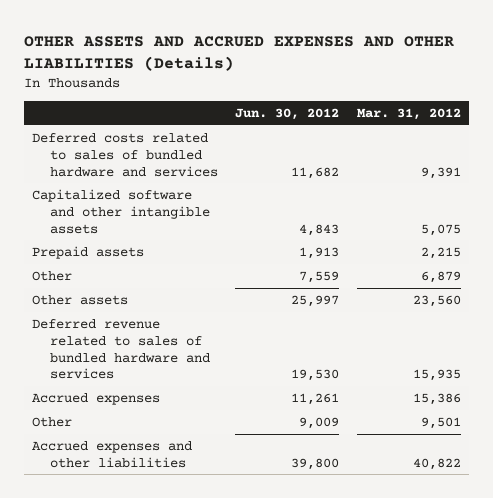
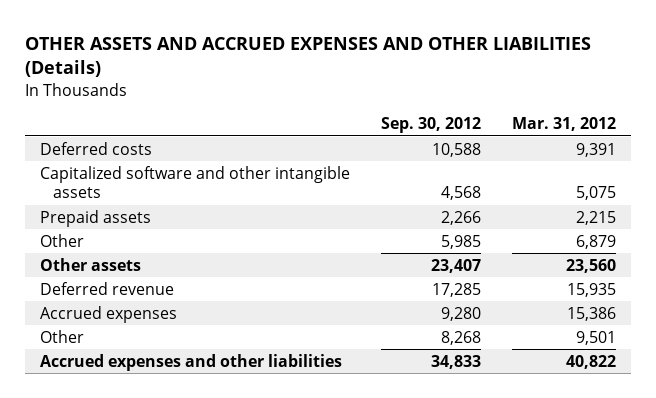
- | Jun. 30, 2012 | Mar. 31, 2012
+ | Sep. 30, 2012 | Mar. 31, 2012
- Deferred costs related to sales of bundled hardware and services | 11,682 | 9,391
+ Deferred costs | 10,588 | 9,391
- Deferred revenue related to sales of bundled hardware and services | 19,530 | 15,935
+ Deferred revenue | 17,285 | 15,935

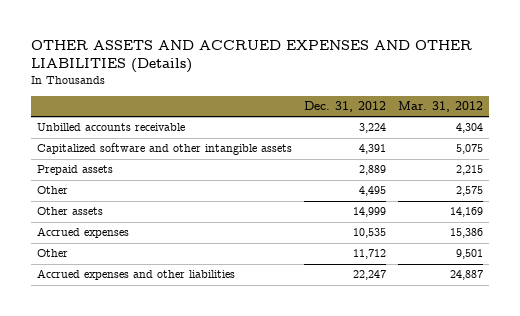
- | Sep. 30, 2012 | Mar. 31, 2012
+ | Dec. 31, 2012 | Mar. 31, 2012
- Deferred costs | 10,588 | 9,391
+ Unbilled accounts receivable | 3,224 | 4,304
- Other | 5,985 | 6,879
- Other assets | 23,407 | 23,560
- Deferred revenue | 17,285 | 15,935
+ Other | 4,495 | 2,575
+ Other assets | 14,999 | 14,169
- Accrued expenses and other liabilities | 34,833 | 40,822
+ Accrued expenses and other liabilities | 22,247 | 24,887

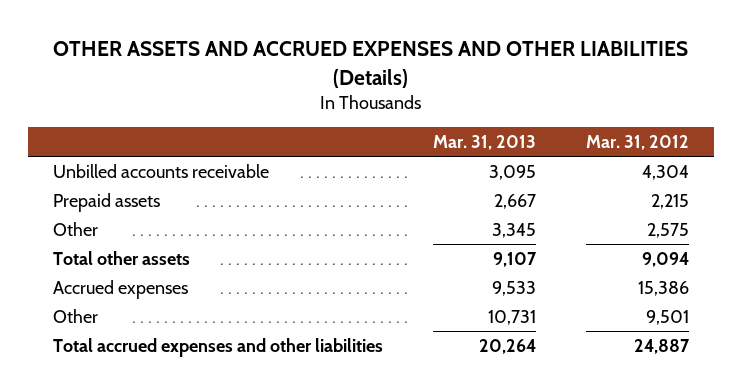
- | Dec. 31, 2012 | Mar. 31, 2012
+ | Mar. 31, 2013 | Mar. 31, 2012
- Capitalized software and other intangible assets | 4,391 | 5,075
- Other assets | 14,999 | 14,169
+ Total other assets | 9,107 | 9,094
- Accrued expenses and other liabilities | 22,247 | 24,887
+ Total accrued expenses and other liabilities | 20,264 | 24,887

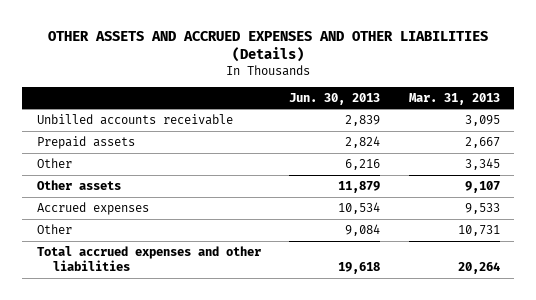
- | Mar. 31, 2013 | Mar. 31, 2012
+ | Jun. 30, 2013 | Mar. 31, 2013
- Total other assets | 9,107 | 9,094
+ Other assets | 11,879 | 9,107

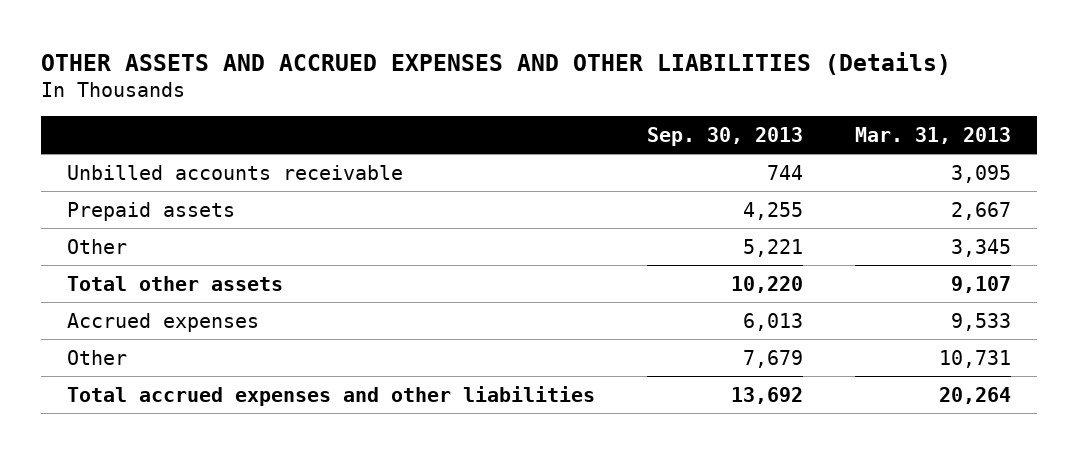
- | Jun. 30, 2013 | Mar. 31, 2013
+ | Sep. 30, 2013 | Mar. 31, 2013
- Other assets | 11,879 | 9,107
+ Total other assets | 10,220 | 9,107

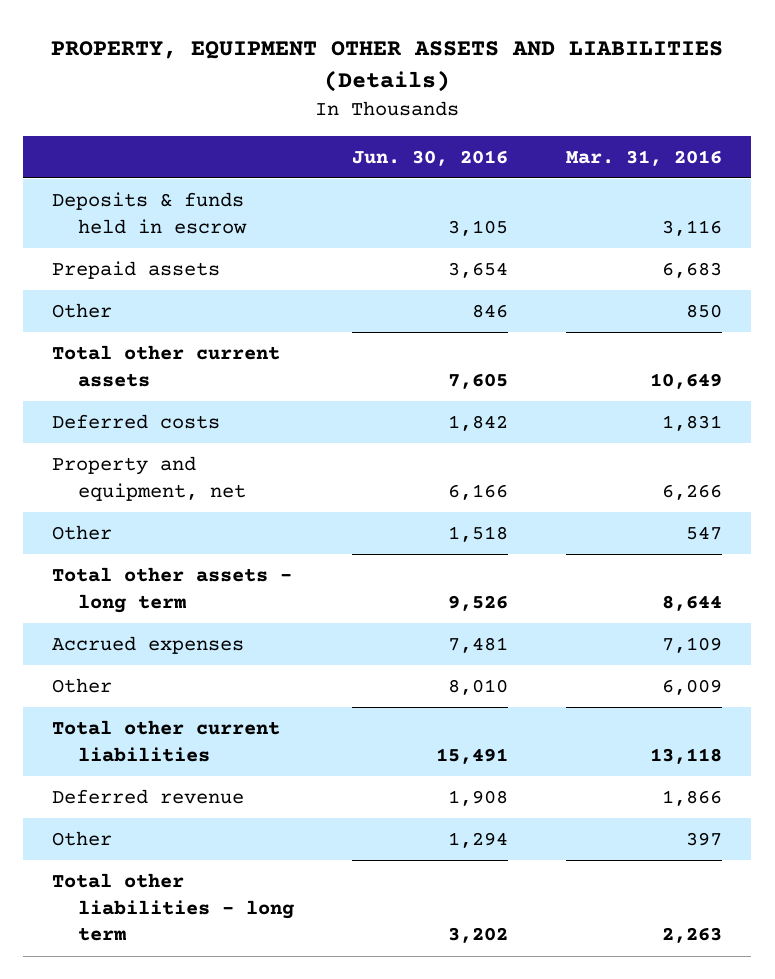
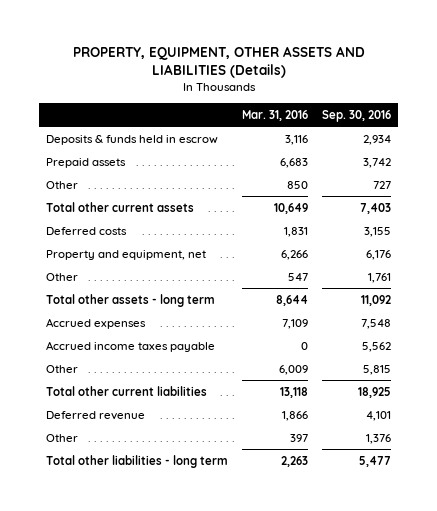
- PROPERTY, EQUIPMENT OTHER ASSETS AND LIABILITIES (Details)
+ PROPERTY, EQUIPMENT, OTHER ASSETS AND LIABILITIES (Details)
- | Jun. 30, 2016 | Mar. 31, 2016
+ | Mar. 31, 2016 | Sep. 30, 2016
+ Accrued income taxes payable | 0 | 5,562

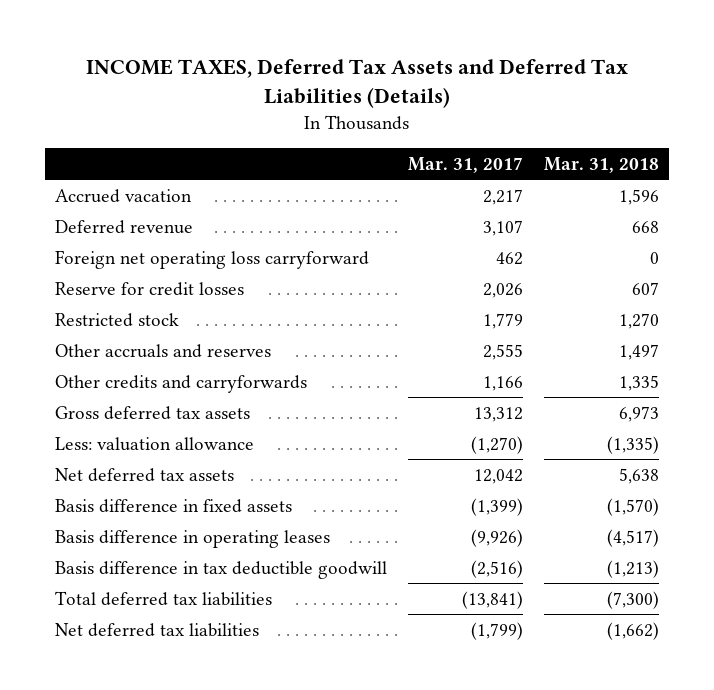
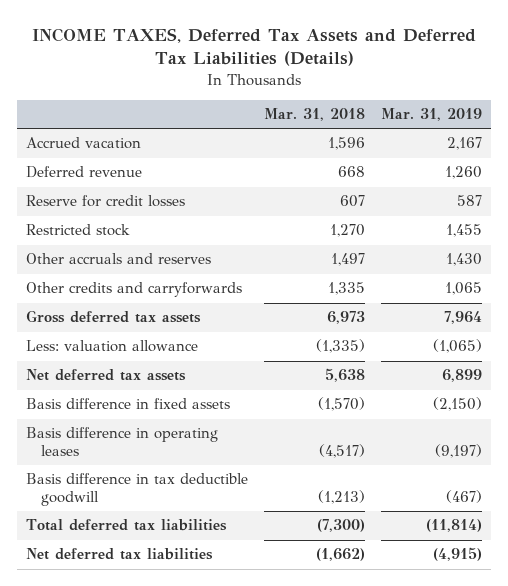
- | Mar. 31, 2017 | Mar. 31, 2018
+ | Mar. 31, 2018 | Mar. 31, 2019
- Foreign net operating loss carryforward | 462 | 0

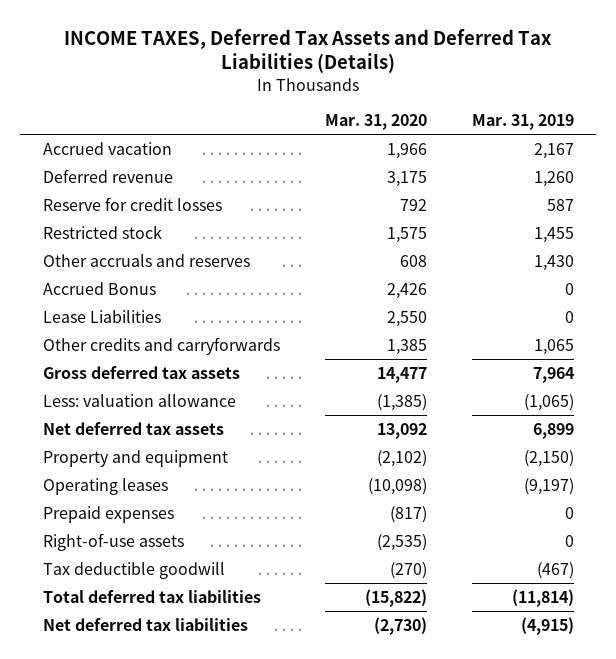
- | Mar. 31, 2018 | Mar. 31, 2019
+ | Mar. 31, 2020 | Mar. 31, 2019
+ Accrued Bonus | 2,426 | 0
+ Lease Liabilities | 2,550 | 0
- Basis difference in fixed assets | (1,570) | (2,150)
- Basis difference in operating leases | (4,517) | (9,197)
- Basis difference in tax deductible goodwill | (1,213) | (467)
+ Property and equipment | (2,102) | (2,150)
+ Operating leases | (10,098) | (9,197)
+ Prepaid expenses | (817) | 0
+ Right-of-use assets | (2,535) | 0
+ Tax deductible goodwill | (270) | (467)

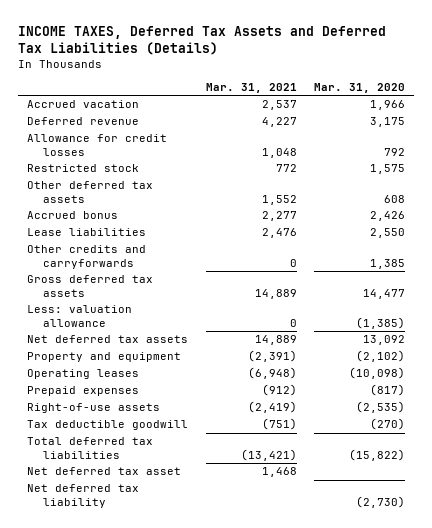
- | Mar. 31, 2020 | Mar. 31, 2019
+ | Mar. 31, 2021 | Mar. 31, 2020
- Reserve for credit losses | 792 | 587
+ Allowance for credit losses | 1,048 | 792
- Other accruals and reserves | 608 | 1,430
- Accrued Bonus | 2,426 | 0
- Lease Liabilities | 2,550 | 0
+ Other deferred tax assets | 1,552 | 608
+ Accrued bonus | 2,277 | 2,426
+ Lease liabilities | 2,476 | 2,550
- Net deferred tax liabilities | (2,730) | (4,915)
+ Net deferred tax asset | 1,468 |
+ Net deferred tax liability | | (2,730)

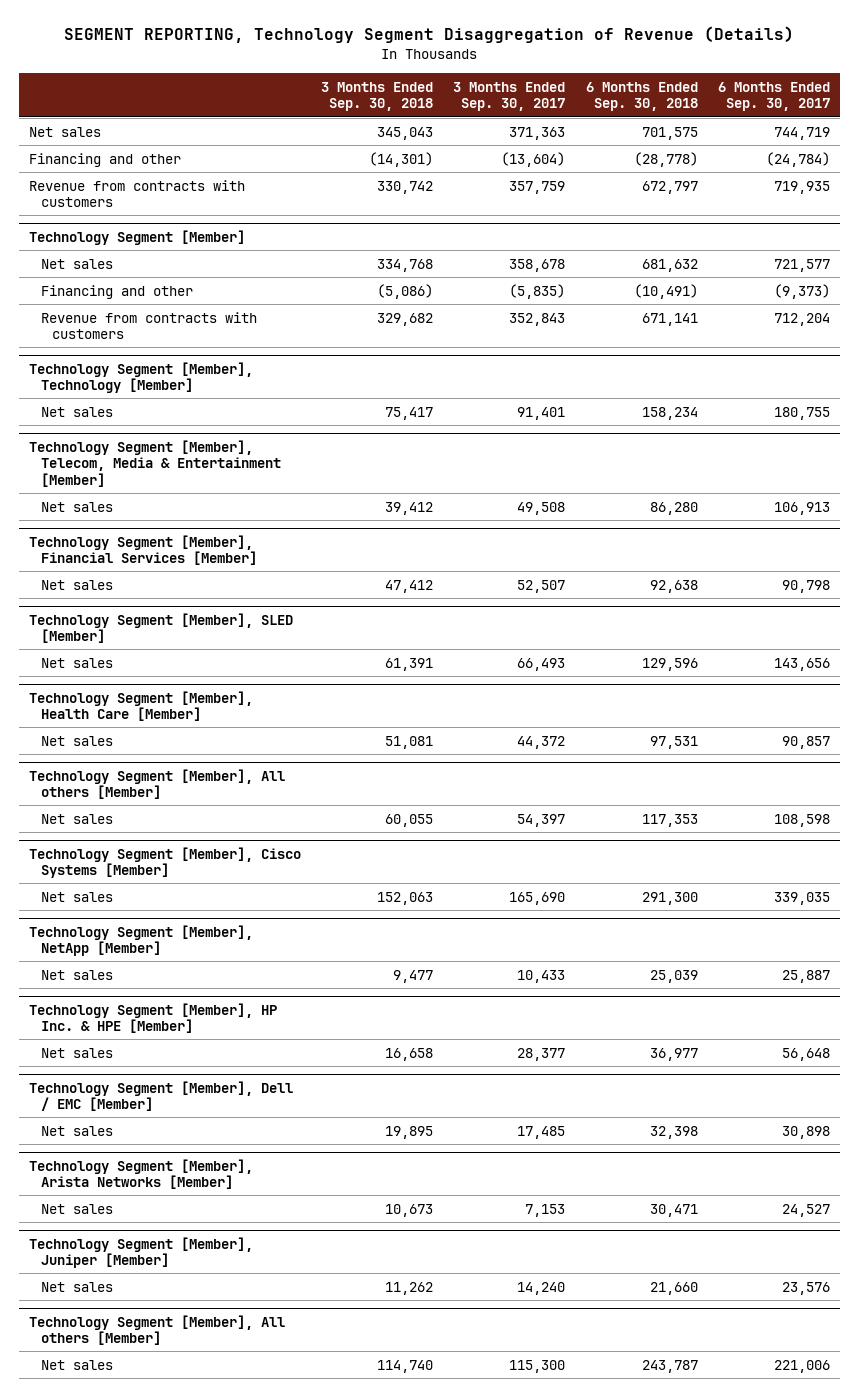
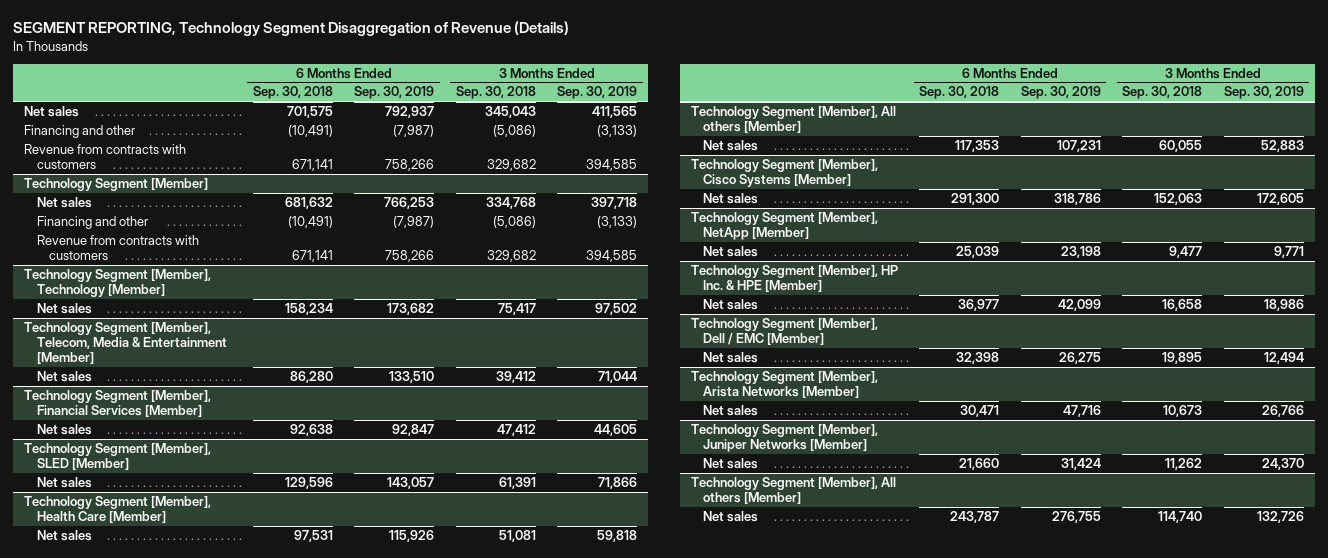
- | 3 Months Ended Sep. 30, 2018 | 3 Months Ended Sep. 30, 2017 | 6 Months Ended Sep. 30, 2018 | 6 Months Ended Sep. 30, 2017
+ | 6 Months Ended Sep. 30, 2018 | 6 Months Ended Sep. 30, 2019 | 3 Months Ended Sep. 30, 2018 | 3 Months Ended Sep. 30, 2019
- Financing and other | (14,301) | (13,604) | (28,778) | (24,784)
- Revenue from contracts with customers | 330,742 | 357,759 | 672,797 | 719,935
+ Financing and other | (10,491) | (7,987) | (5,086) | (3,133)
+ Revenue from contracts with customers | 671,141 | 758,266 | 329,682 | 394,585
- Technology Segment [Member], Juniper [Member]
+ Technology Segment [Member], Juniper Networks [Member]

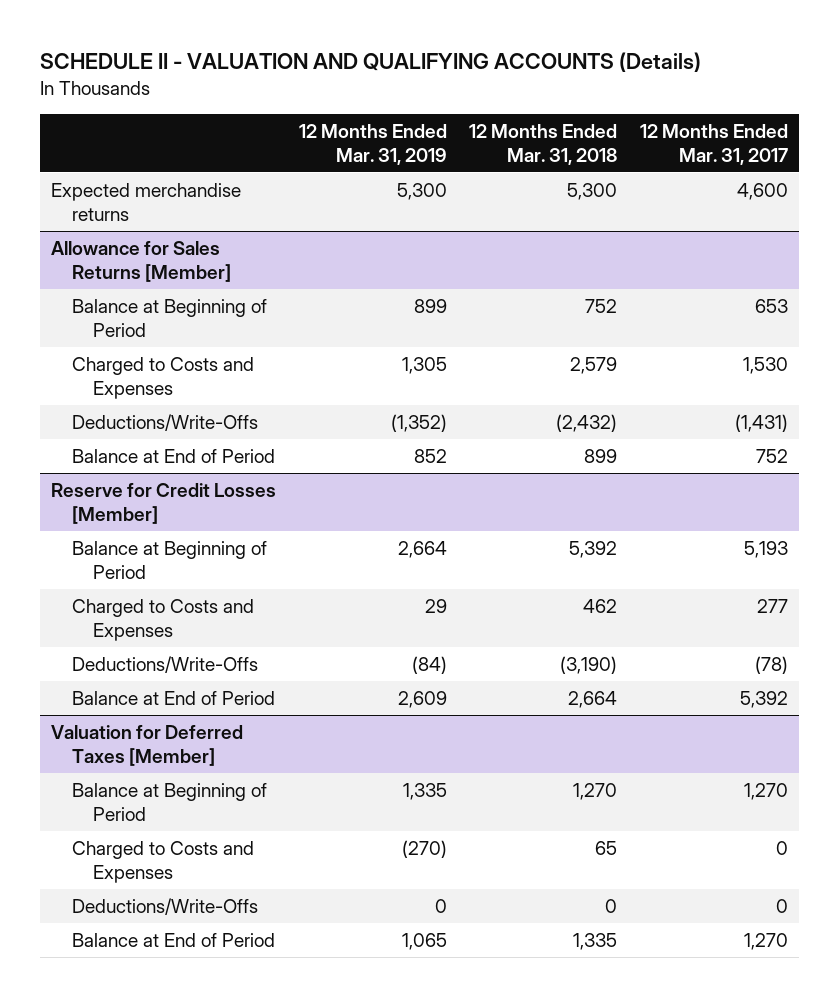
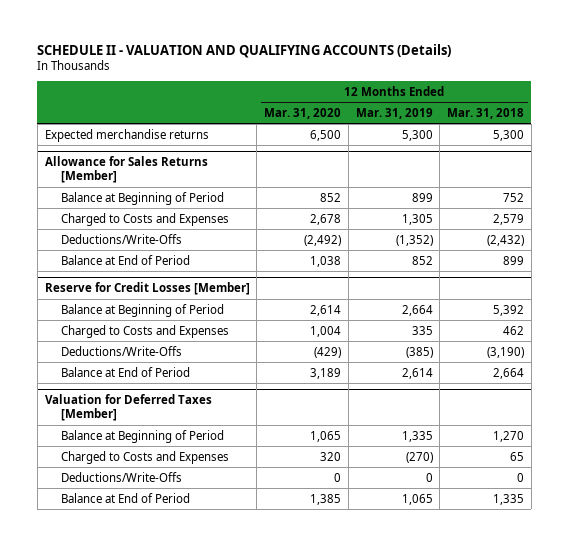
- | 12 Months Ended Mar. 31, 2019 | 12 Months Ended Mar. 31, 2018 | 12 Months Ended Mar. 31, 2017
+ | 12 Months Ended Mar. 31, 2020 | 12 Months Ended Mar. 31, 2019 | 12 Months Ended Mar. 31, 2018
@ Reserve for Credit Losses [Member]
- Charged to Costs and Expenses | 29 | 462 | 277
- Deductions/Write-Offs | (84) | (3,190) | (78)
- Balance at End of Period | 2,609 | 2,664 | 5,392
+ Charged to Costs and Expenses | 1,004 | 335 | 462
+ Deductions/Write-Offs | (429) | (385) | (3,190)
+ Balance at End of Period | 3,189 | 2,614 | 2,664

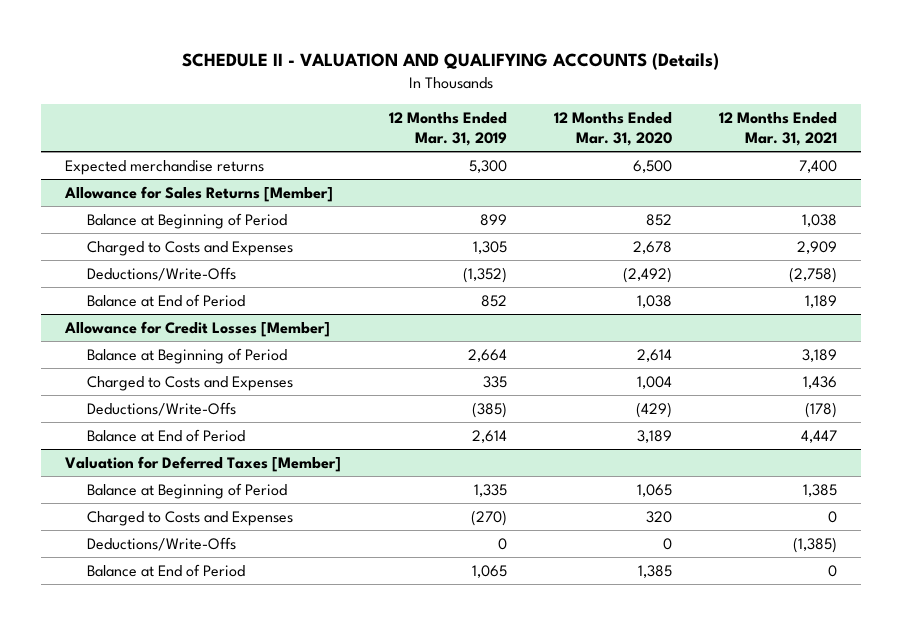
- | 12 Months Ended Mar. 31, 2020 | 12 Months Ended Mar. 31, 2019 | 12 Months Ended Mar. 31, 2018
+ | 12 Months Ended Mar. 31, 2019 | 12 Months Ended Mar. 31, 2020 | 12 Months Ended Mar. 31, 2021
- Reserve for Credit Losses [Member]
+ Allowance for Credit Losses [Member]

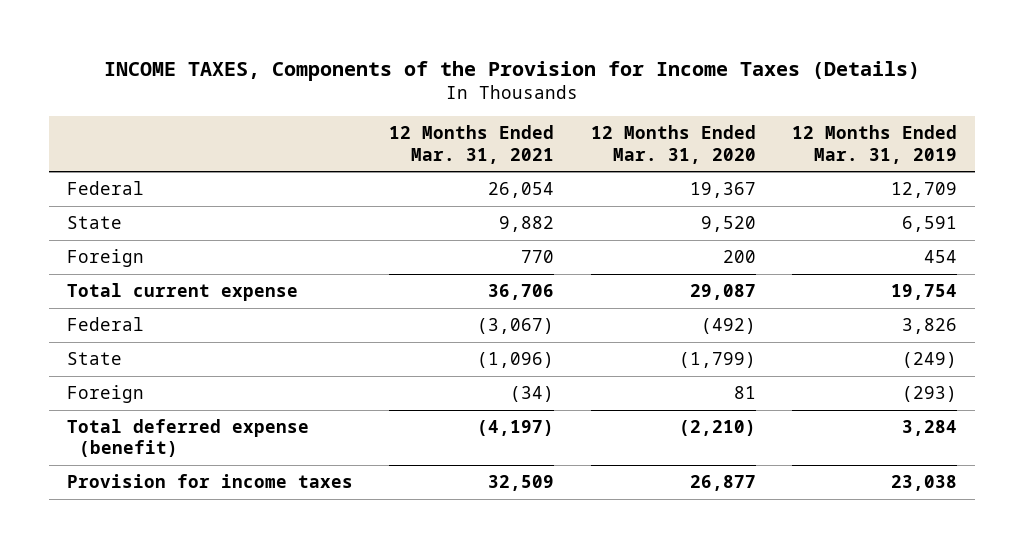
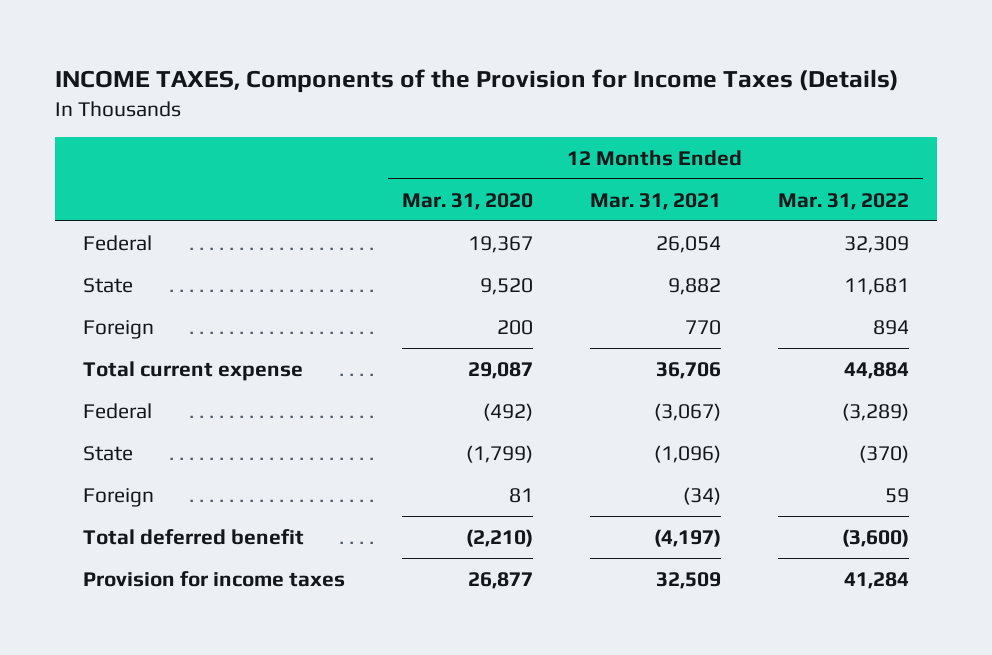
- | 12 Months Ended Mar. 31, 2021 | 12 Months Ended Mar. 31, 2020 | 12 Months Ended Mar. 31, 2019
+ | 12 Months Ended Mar. 31, 2020 | 12 Months Ended Mar. 31, 2021 | 12 Months Ended Mar. 31, 2022
- Total deferred expense (benefit) | (4,197) | (2,210) | 3,284
+ Total deferred benefit | (2,210) | (4,197) | (3,600)

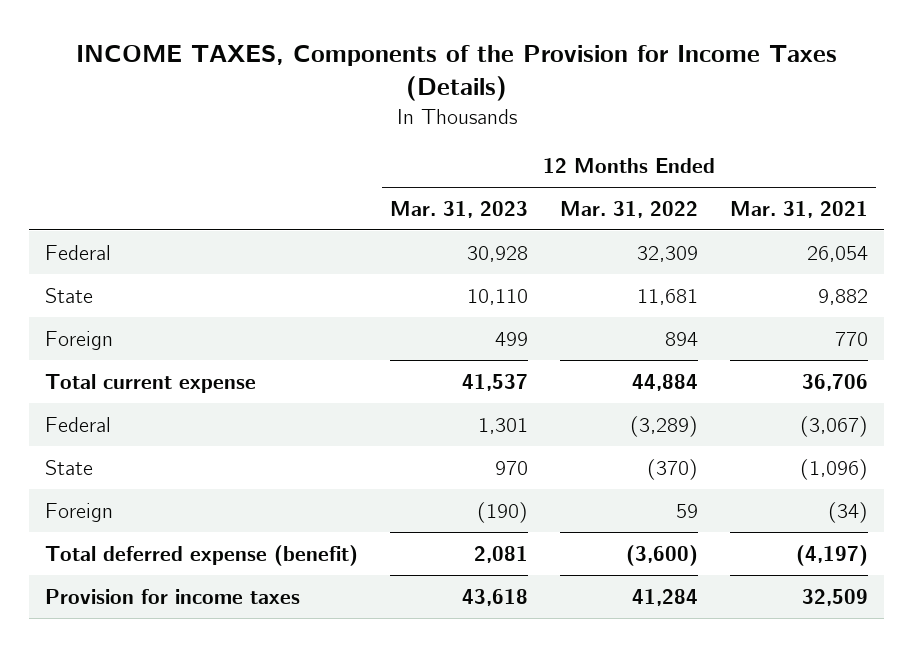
- | 12 Months Ended Mar. 31, 2020 | 12 Months Ended Mar. 31, 2021 | 12 Months Ended Mar. 31, 2022
+ | 12 Months Ended Mar. 31, 2023 | 12 Months Ended Mar. 31, 2022 | 12 Months Ended Mar. 31, 2021
- Total deferred benefit | (2,210) | (4,197) | (3,600)
+ Total deferred expense (benefit) | 2,081 | (3,600) | (4,197)

